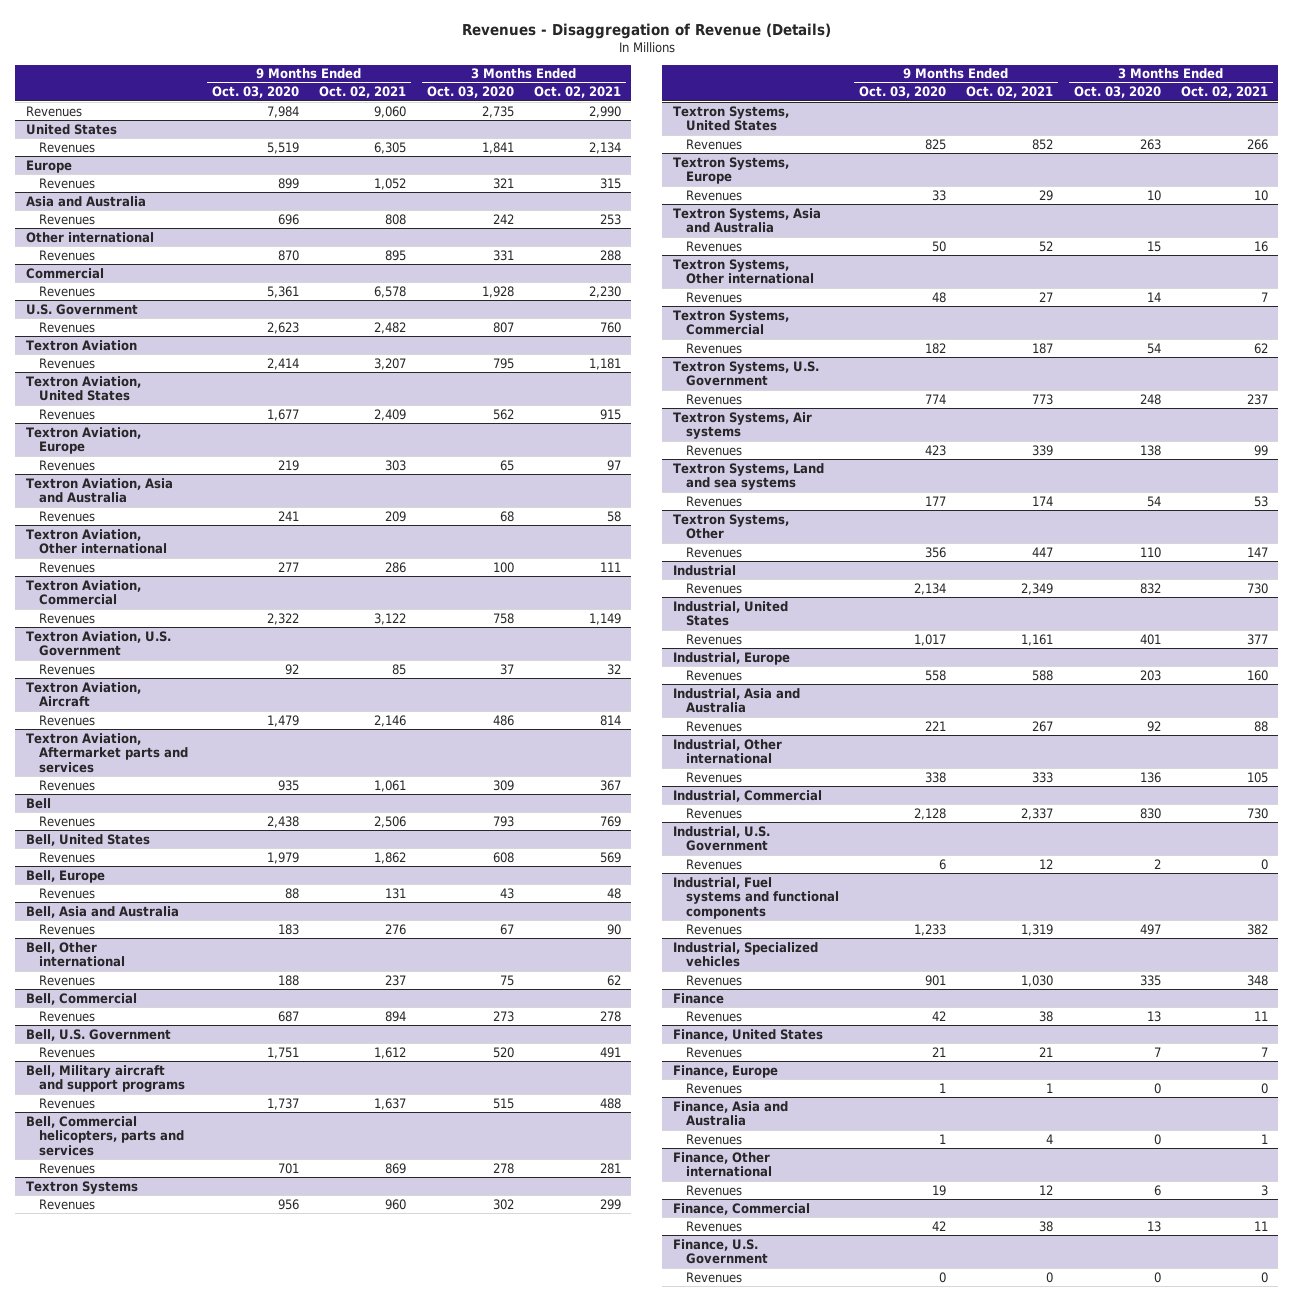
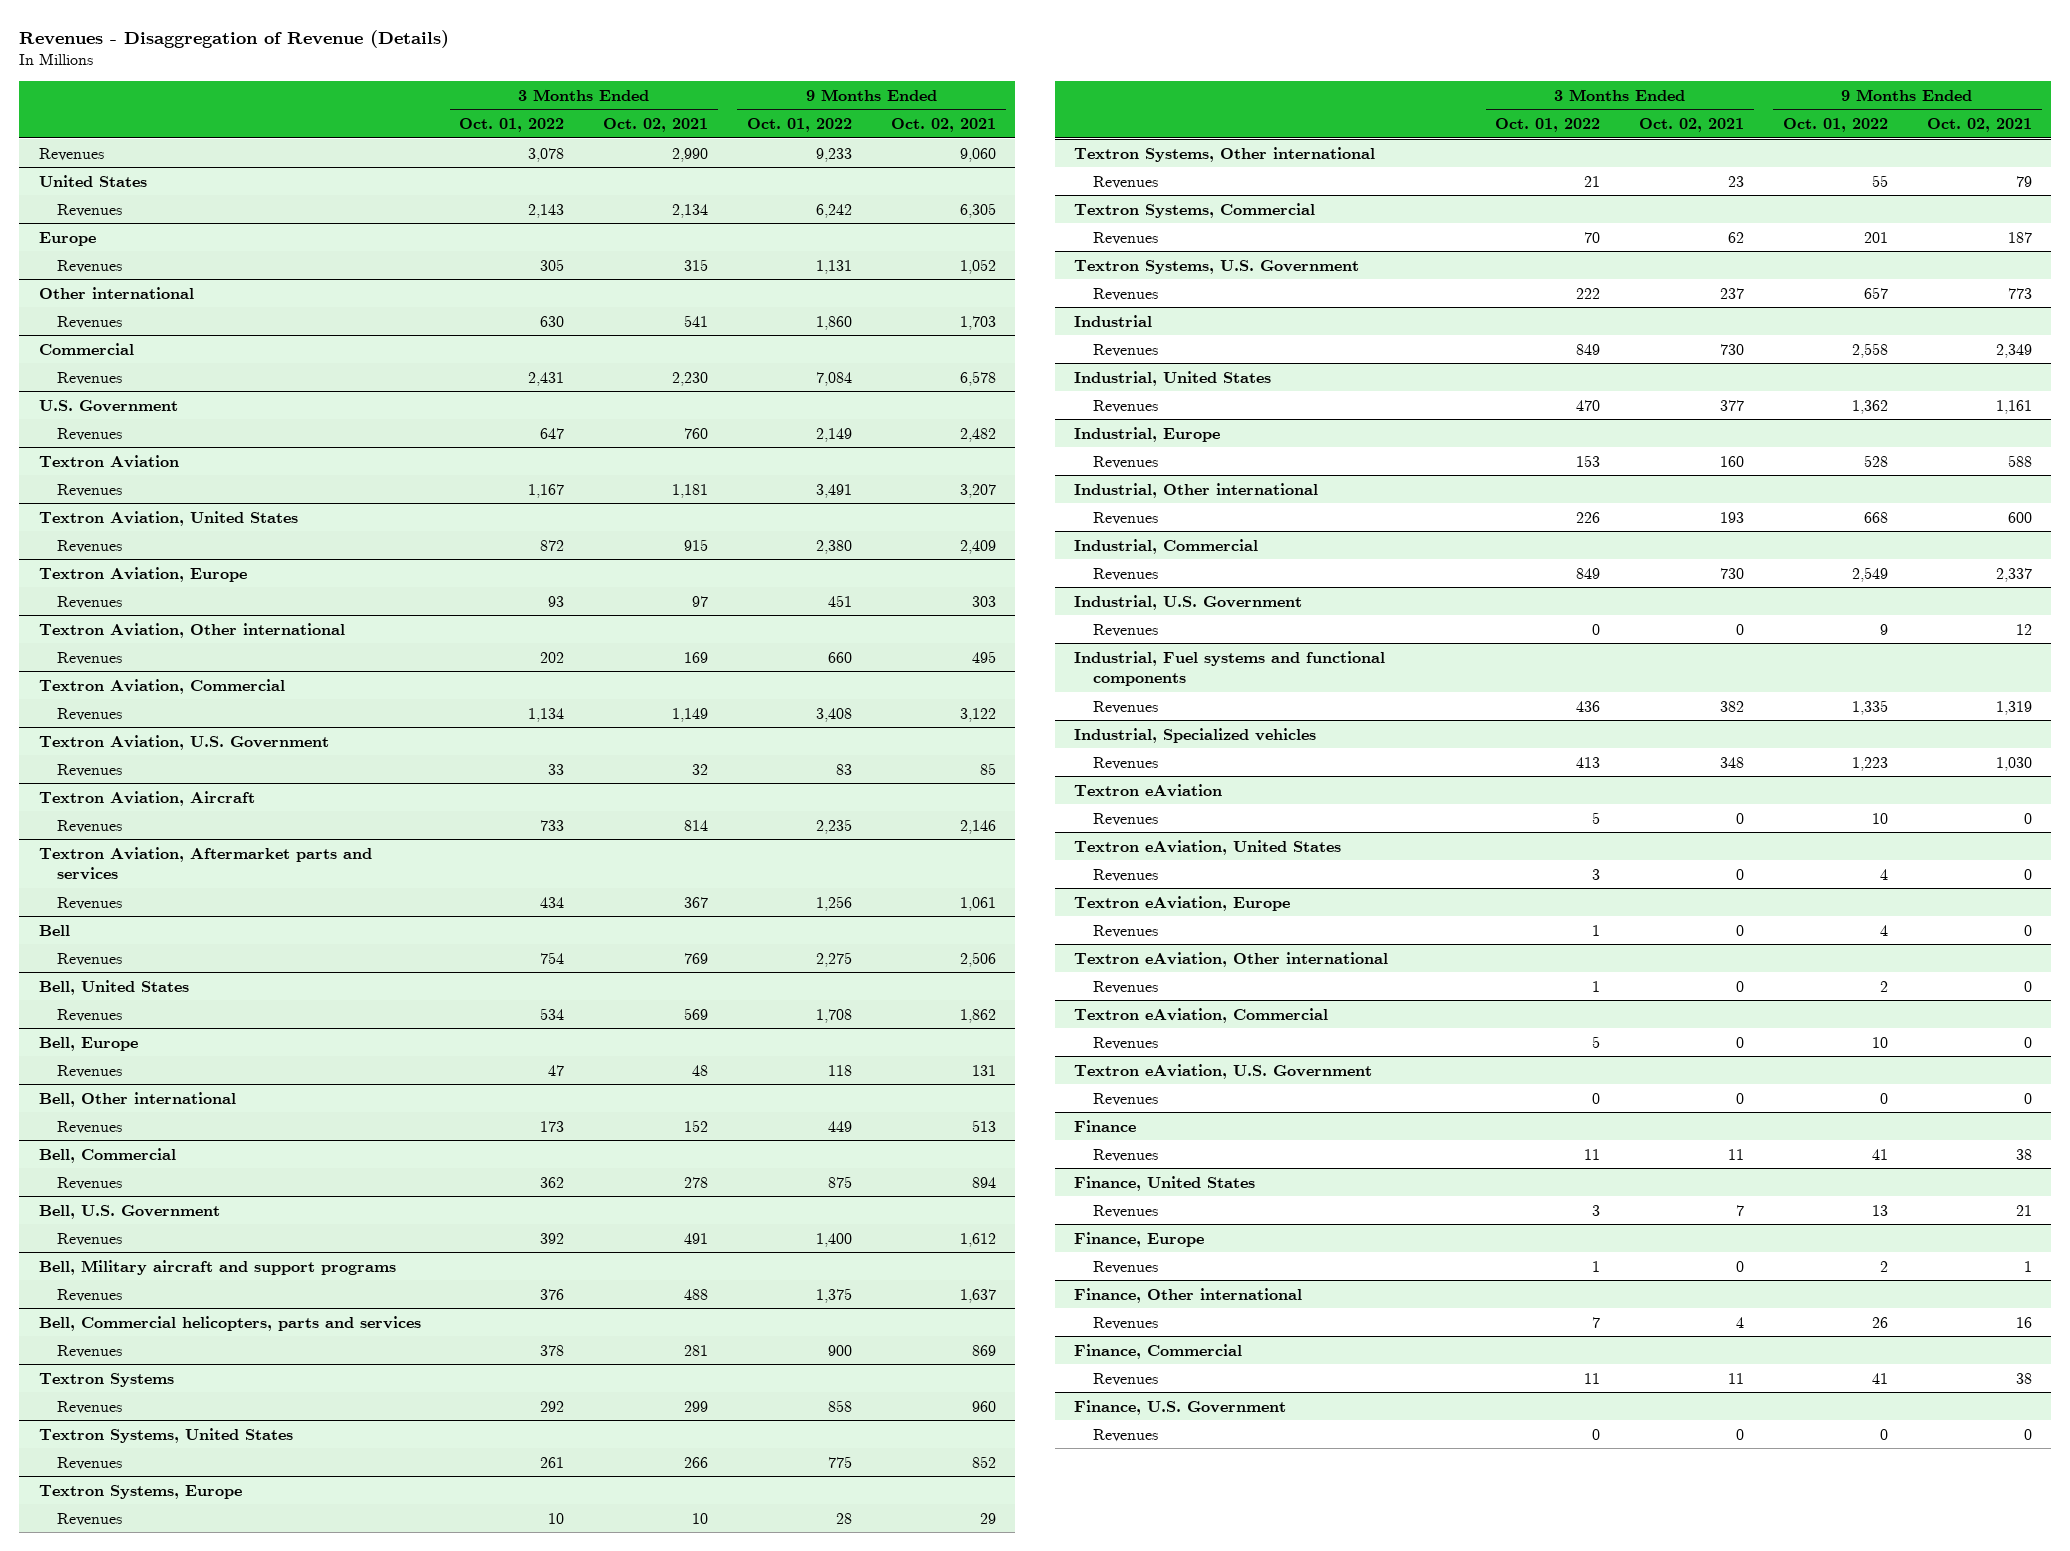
- | 9 Months Ended Oct. 03, 2020 | 9 Months Ended Oct. 02, 2021 | 3 Months Ended Oct. 03, 2020 | 3 Months Ended Oct. 02, 2021
+ | 3 Months Ended Oct. 01, 2022 | 3 Months Ended Oct. 02, 2021 | 9 Months Ended Oct. 01, 2022 | 9 Months Ended Oct. 02, 2021
- Asia and Australia
- Revenues | 696 | 808 | 242 | 253
@ Other international
- Revenues | 870 | 895 | 331 | 288
+ Revenues | 630 | 541 | 1,860 | 1,703
- Textron Aviation, Asia and Australia
- Revenues | 241 | 209 | 68 | 58
@ Textron Aviation, Other international
- Revenues | 277 | 286 | 100 | 111
+ Revenues | 202 | 169 | 660 | 495
- Bell, Asia and Australia
- Revenues | 183 | 276 | 67 | 90
@ Bell, Other international
- Revenues | 188 | 237 | 75 | 62
+ Revenues | 173 | 152 | 449 | 513
- Textron Systems, Asia and Australia
- Revenues | 50 | 52 | 15 | 16
@ Textron Systems, Other international
- Revenues | 48 | 27 | 14 | 7
+ Revenues | 21 | 23 | 55 | 79
- Textron Systems, Air systems
- Revenues | 423 | 339 | 138 | 99
- Textron Systems, Land and sea systems
- Revenues | 177 | 174 | 54 | 53
- Textron Systems, Other
- Revenues | 356 | 447 | 110 | 147
- Industrial, Asia and Australia
- Revenues | 221 | 267 | 92 | 88
@ Industrial, Other international
- Revenues | 338 | 333 | 136 | 105
+ Revenues | 226 | 193 | 668 | 600
+ Textron eAviation
+ Revenues | 5 | 0 | 10 | 0
+ Textron eAviation, United States
+ Revenues | 3 | 0 | 4 | 0
+ Textron eAviation, Europe
+ Revenues | 1 | 0 | 4 | 0
+ Textron eAviation, Other international
+ Revenues | 1 | 0 | 2 | 0
+ Textron eAviation, Commercial
+ Revenues | 5 | 0 | 10 | 0
+ Textron eAviation, U.S. Government
+ Revenues | 0 | 0 | 0 | 0
- Finance, Asia and Australia
- Revenues | 1 | 4 | 0 | 1
@ Finance, Other international
- Revenues | 19 | 12 | 6 | 3
+ Revenues | 7 | 4 | 26 | 16

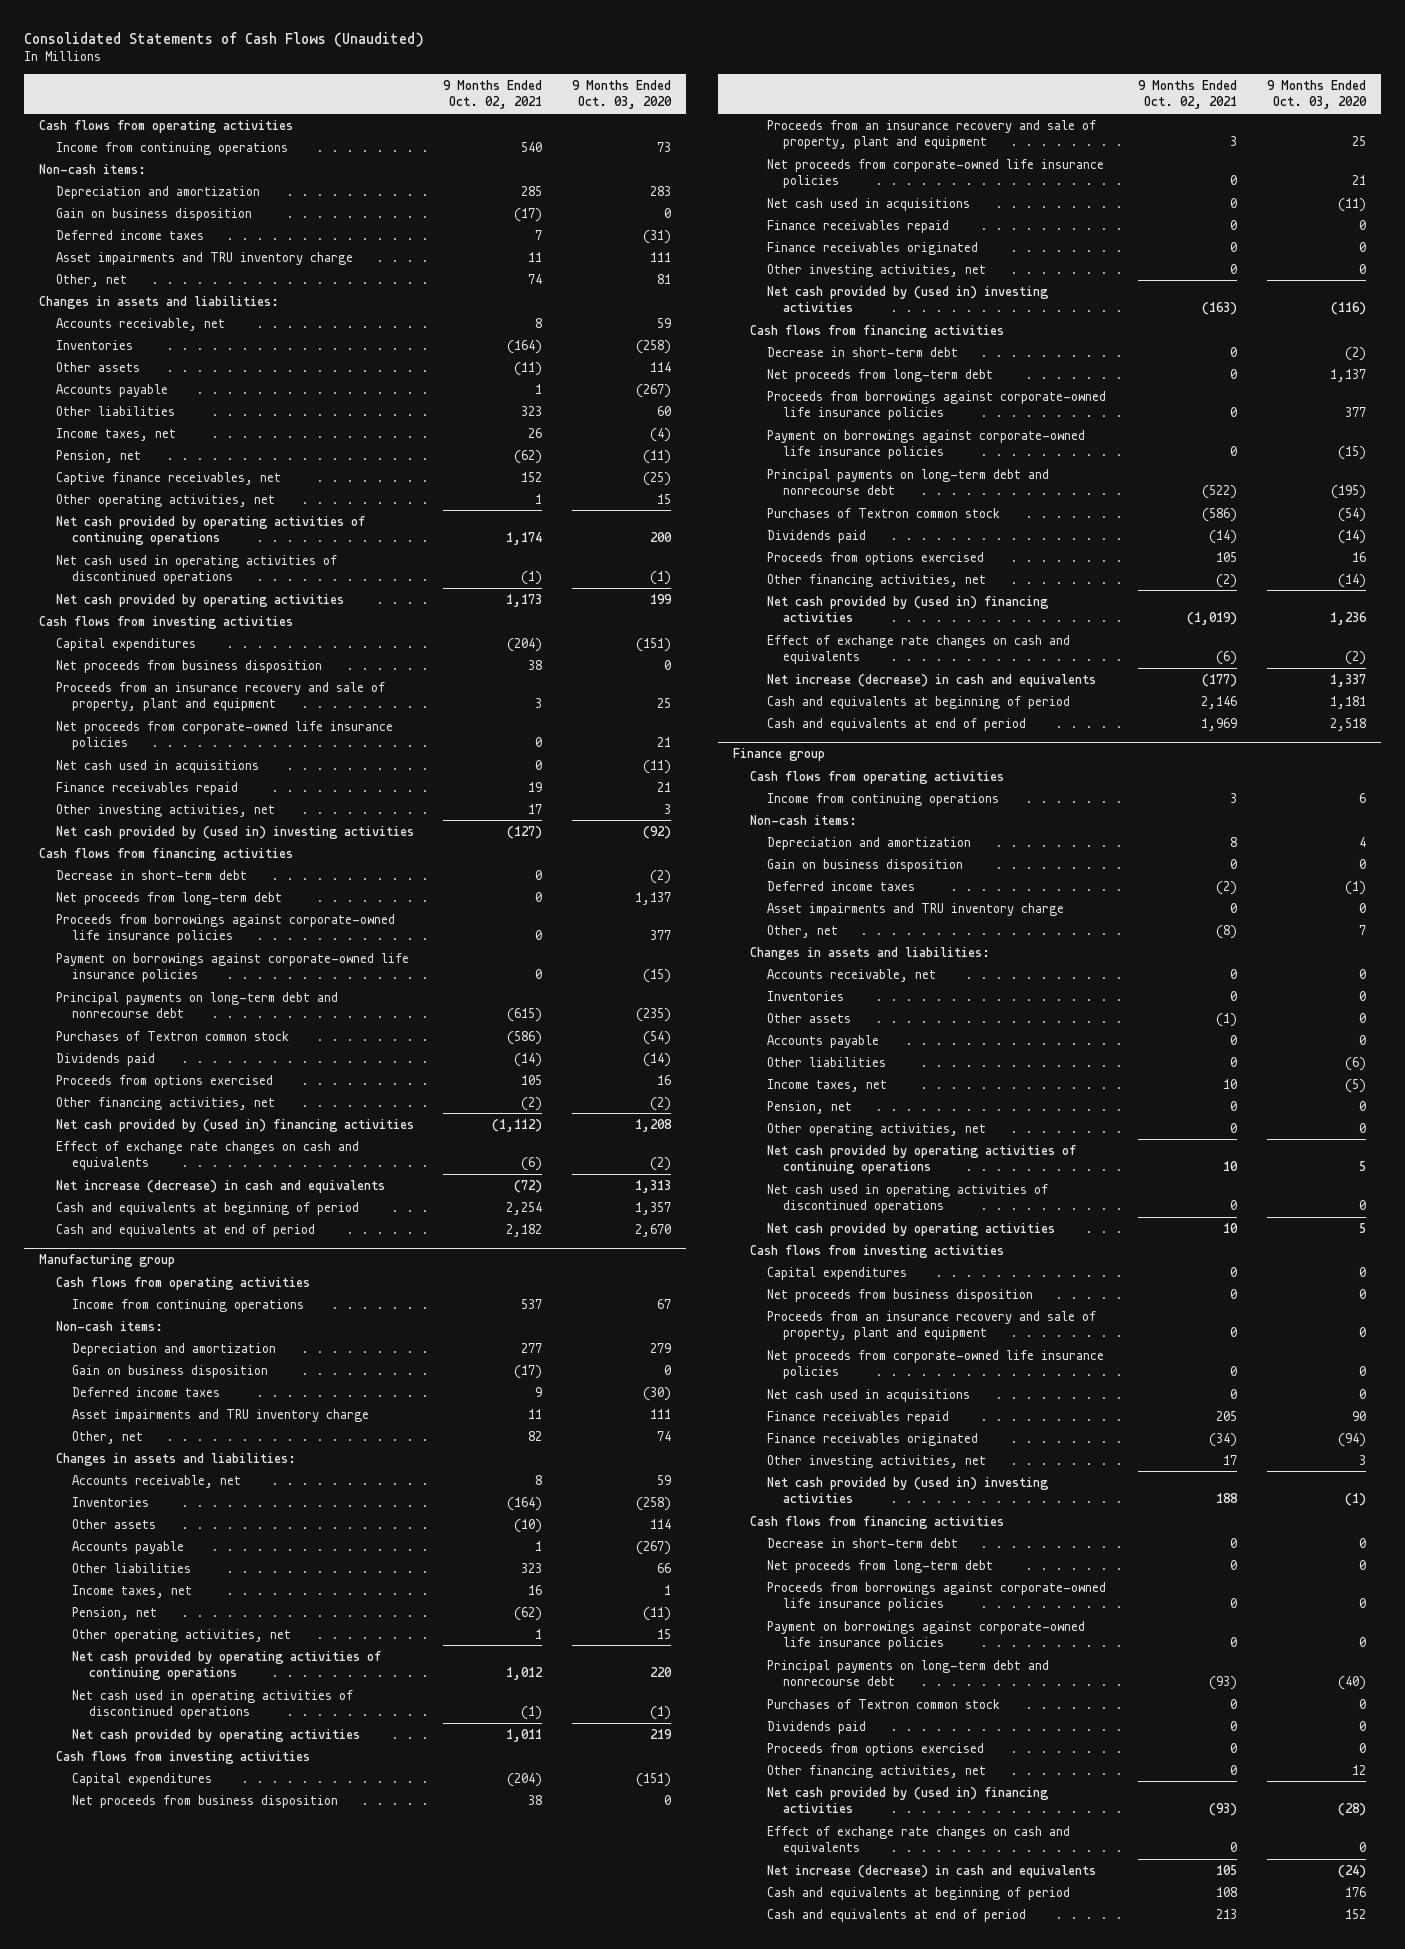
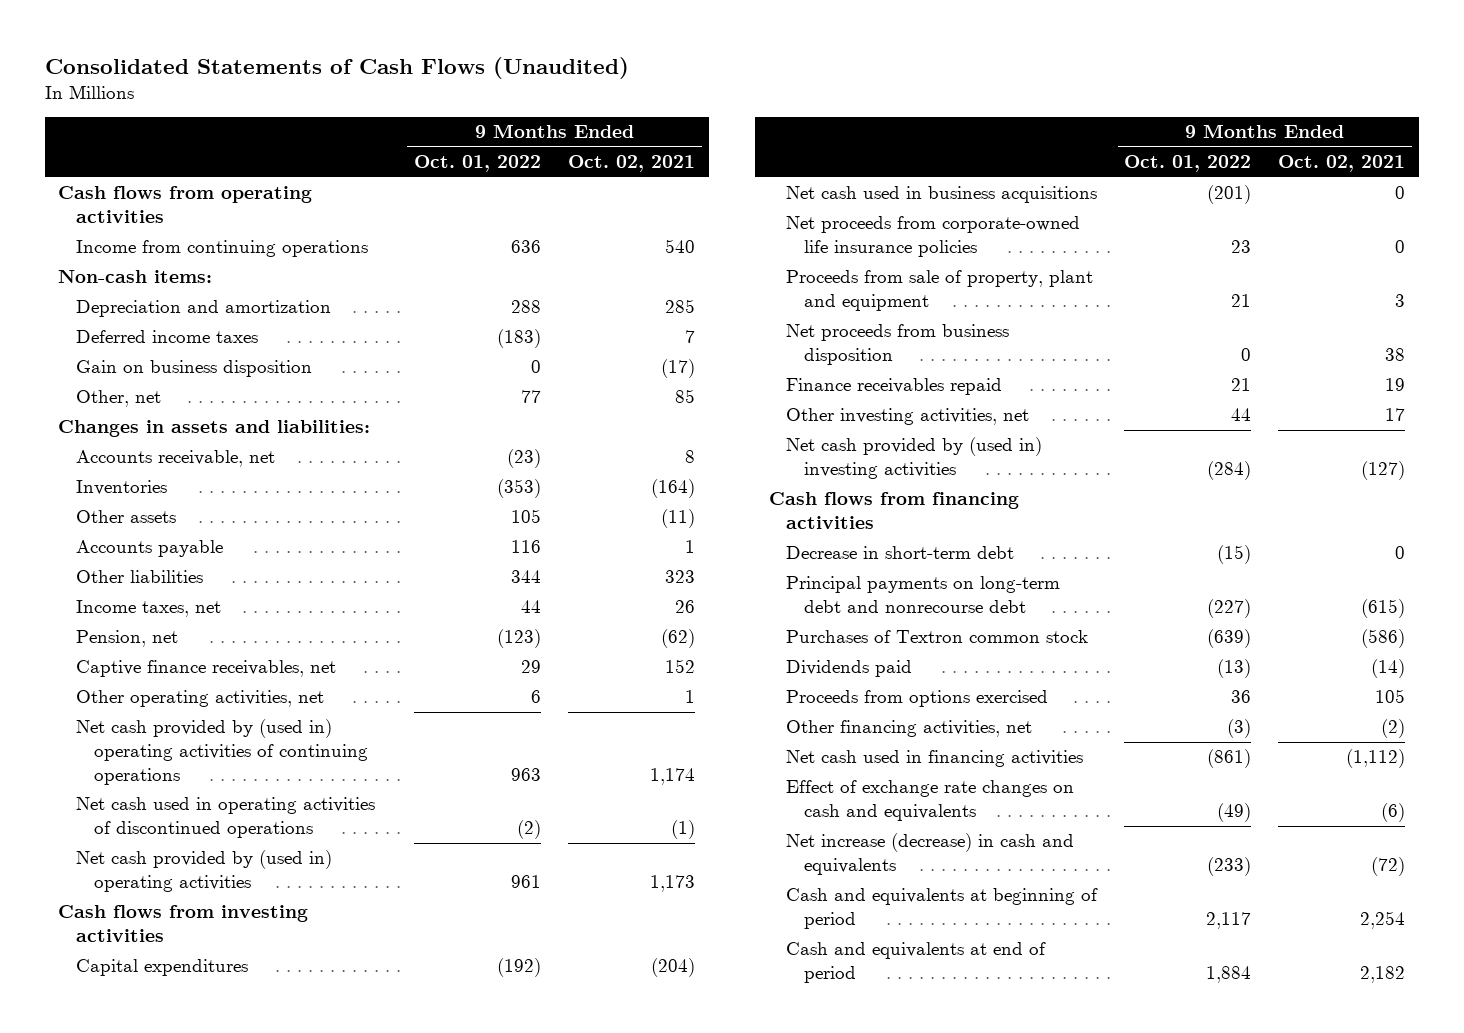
- | 9 Months Ended Oct. 02, 2021 | 9 Months Ended Oct. 03, 2020
+ | 9 Months Ended Oct. 01, 2022 | 9 Months Ended Oct. 02, 2021
- Asset impairments and TRU inventory charge | 11 | 111
- Other, net | 74 | 81
moved down: Gain on business disposition | 0 | (17)
+ Other, net | 77 | 85
- Net cash provided by operating activities of continuing operations | 1,174 | 200
+ Net cash provided by (used in) operating activities of continuing operations | 963 | 1,174
- Net cash provided by operating activities | 1,173 | 199
+ Net cash provided by (used in) operating activities | 961 | 1,173
- Proceeds from an insurance recovery and sale of property, plant and equipment | 3 | 25
+ Net cash used in business acquisitions | (201) | 0
- Net cash used in acquisitions | 0 | (11)
+ Proceeds from sale of property, plant and equipment | 21 | 3
moved down: Net proceeds from business disposition | 0 | 38
- Net proceeds from long-term debt | 0 | 1,137
- Proceeds from borrowings against corporate-owned life insurance policies | 0 | 377
- Payment on borrowings against corporate-owned life insurance policies | 0 | (15)
- Net cash provided by (used in) financing activities | (1,112) | 1,208
+ Net cash used in financing activities | (861) | (1,112)
- Manufacturing group
- Cash flows from operating activities
- Income from continuing operations | 537 | 67
- Non-cash items:
- Depreciation and amortization | 277 | 279
- Gain on business disposition | (17) | 0
- Deferred income taxes | 9 | (30)
- Asset impairments and TRU inventory charge | 11 | 111
- Other, net | 82 | 74
- Changes in assets and liabilities:
- Accounts receivable, net | 8 | 59
- Inventories | (164) | (258)
- Other assets | (10) | 114
- Accounts payable | 1 | (267)
- Other liabilities | 323 | 66
- Income taxes, net | 16 | 1
- Pension, net | (62) | (11)
- Other operating activities, net | 1 | 15
- Net cash provided by operating activities of continuing operations | 1,012 | 220
- Net cash used in operating activities of discontinued operations | (1) | (1)
- Net cash provided by operating activities | 1,011 | 219
- Cash flows from investing activities
- Capital expenditures | (204) | (151)
- Net proceeds from business disposition | 38 | 0
- Proceeds from an insurance recovery and sale of property, plant and equipment | 3 | 25
- Net proceeds from corporate-owned life insurance policies | 0 | 21
- Net cash used in acquisitions | 0 | (11)
- Finance receivables repaid | 0 | 0
- Finance receivables originated | 0 | 0
- Other investing activities, net | 0 | 0
- Net cash provided by (used in) investing activities | (163) | (116)
- Cash flows from financing activities
- Decrease in short-term debt | 0 | (2)
- Net proceeds from long-term debt | 0 | 1,137
- Proceeds from borrowings against corporate-owned life insurance policies | 0 | 377
- Payment on borrowings against corporate-owned life insurance policies | 0 | (15)
- Principal payments on long-term debt and nonrecourse debt | (522) | (195)
- Purchases of Textron common stock | (586) | (54)
- Dividends paid | (14) | (14)
- Proceeds from options exercised | 105 | 16
- Other financing activities, net | (2) | (14)
- Net cash provided by (used in) financing activities | (1,019) | 1,236
- Effect of exchange rate changes on cash and equivalents | (6) | (2)
- Net increase (decrease) in cash and equivalents | (177) | 1,337
- Cash and equivalents at beginning of period | 2,146 | 1,181
- Cash and equivalents at end of period | 1,969 | 2,518
- Finance group
- Cash flows from operating activities
- Income from continuing operations | 3 | 6
- Non-cash items:
- Depreciation and amortization | 8 | 4
- Gain on business disposition | 0 | 0
- Deferred income taxes | (2) | (1)
- Asset impairments and TRU inventory charge | 0 | 0
- Other, net | (8) | 7
- Changes in assets and liabilities:
- Accounts receivable, net | 0 | 0
- Inventories | 0 | 0
- Other assets | (1) | 0
- Accounts payable | 0 | 0
- Other liabilities | 0 | (6)
- Income taxes, net | 10 | (5)
- Pension, net | 0 | 0
- Other operating activities, net | 0 | 0
- Net cash provided by operating activities of continuing operations | 10 | 5
- Net cash used in operating activities of discontinued operations | 0 | 0
- Net cash provided by operating activities | 10 | 5
- Cash flows from investing activities
- Capital expenditures | 0 | 0
- Net proceeds from business disposition | 0 | 0
- Proceeds from an insurance recovery and sale of property, plant and equipment | 0 | 0
- Net proceeds from corporate-owned life insurance policies | 0 | 0
- Net cash used in acquisitions | 0 | 0
- Finance receivables repaid | 205 | 90
- Finance receivables originated | (34) | (94)
- Other investing activities, net | 17 | 3
- Net cash provided by (used in) investing activities | 188 | (1)
- Cash flows from financing activities
- Decrease in short-term debt | 0 | 0
- Net proceeds from long-term debt | 0 | 0
- Proceeds from borrowings against corporate-owned life insurance policies | 0 | 0
- Payment on borrowings against corporate-owned life insurance policies | 0 | 0
- Principal payments on long-term debt and nonrecourse debt | (93) | (40)
- Purchases of Textron common stock | 0 | 0
- Dividends paid | 0 | 0
- Proceeds from options exercised | 0 | 0
- Other financing activities, net | 0 | 12
- Net cash provided by (used in) financing activities | (93) | (28)
- Effect of exchange rate changes on cash and equivalents | 0 | 0
- Net increase (decrease) in cash and equivalents | 105 | (24)
- Cash and equivalents at beginning of period | 108 | 176
- Cash and equivalents at end of period | 213 | 152

